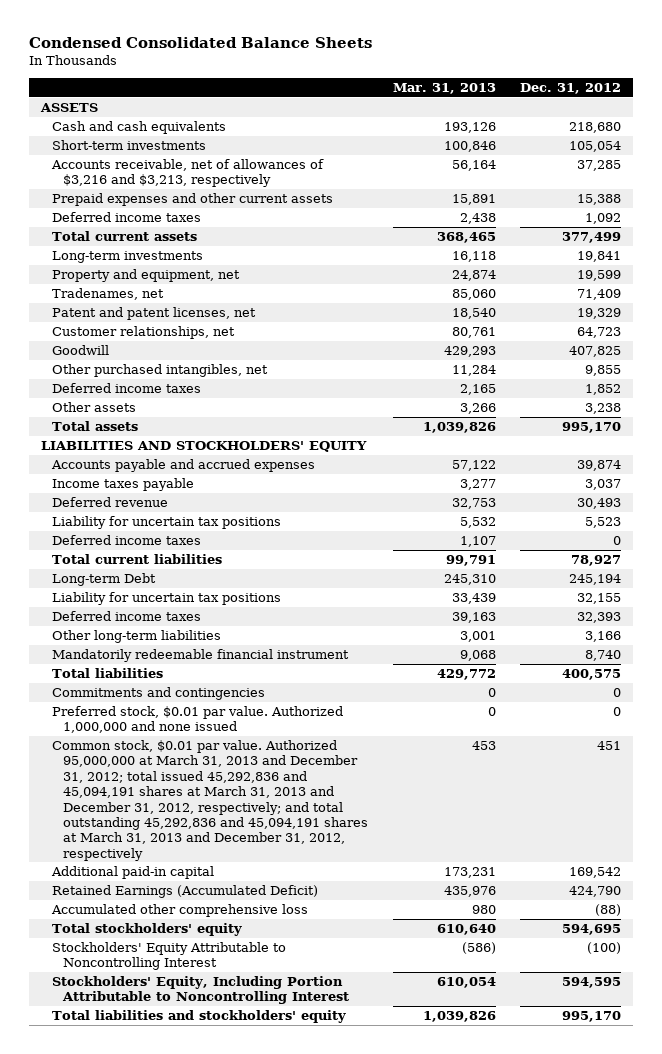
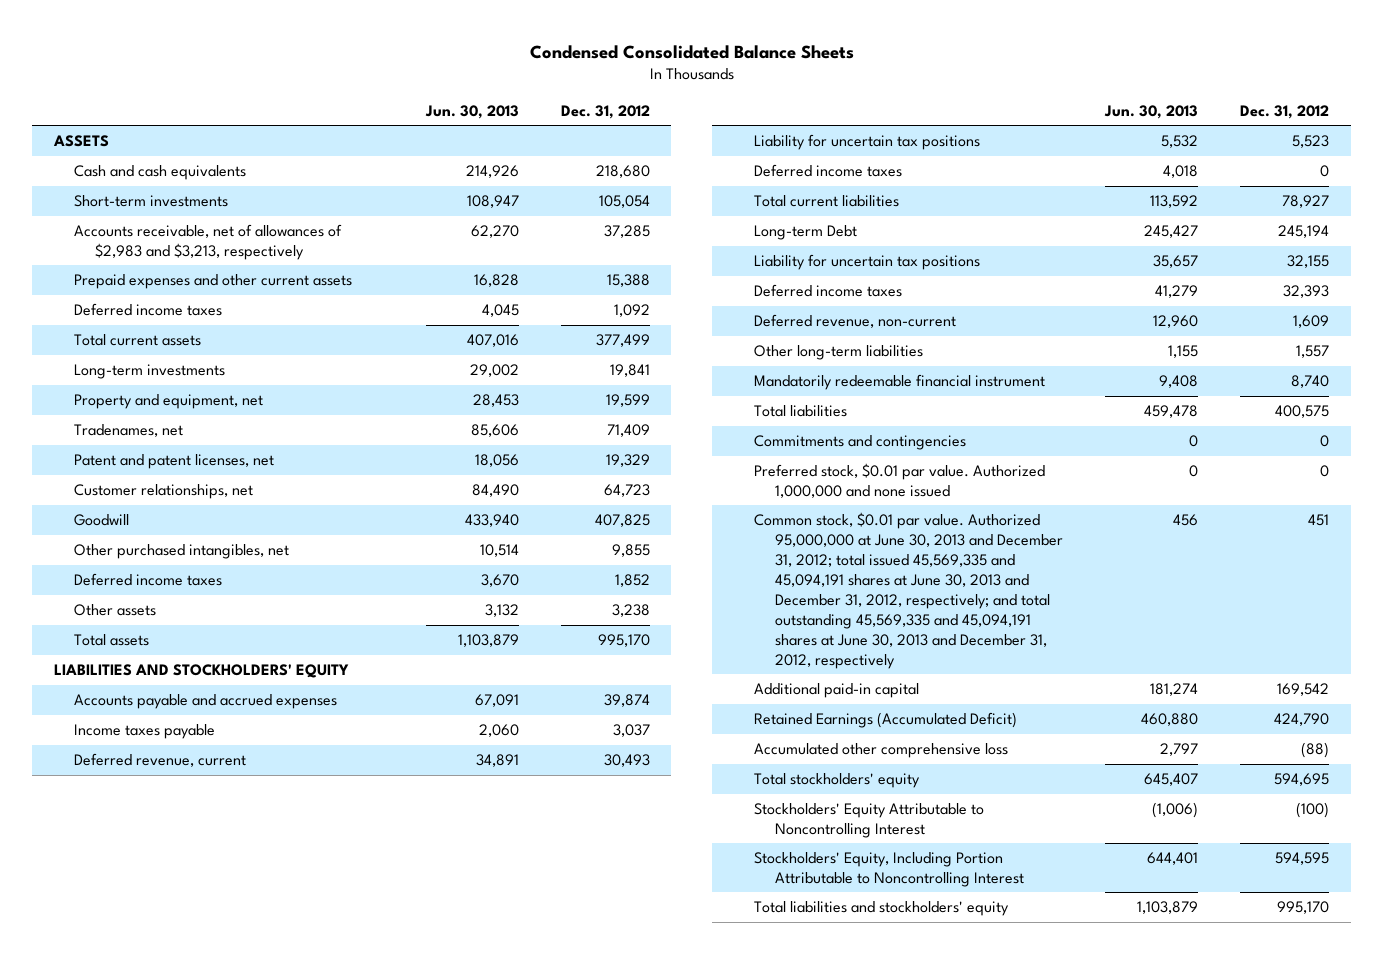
- | Mar. 31, 2013 | Dec. 31, 2012
+ | Jun. 30, 2013 | Dec. 31, 2012
- Accounts receivable, net of allowances of $3,216 and $3,213, respectively | 56,164 | 37,285
+ Accounts receivable, net of allowances of $2,983 and $3,213, respectively | 62,270 | 37,285
- Deferred revenue | 32,753 | 30,493
+ Deferred revenue, current | 34,891 | 30,493
- Other long-term liabilities | 3,001 | 3,166
+ Deferred revenue, non-current | 12,960 | 1,609
+ Other long-term liabilities | 1,155 | 1,557
- Common stock, $0.01 par value. Authorized 95,000,000 at March 31, 2013 and December 31, 2012; total issued 45,292,836 and 45,094,191 shares at March 31, 2013 and December 31, 2012, respectively; and total outstanding 45,292,836 and 45,094,191 shares at March 31, 2013 and December 31, 2012, respectively | 453 | 451
+ Common stock, $0.01 par value. Authorized 95,000,000 at June 30, 2013 and December 31, 2012; total issued 45,569,335 and 45,094,191 shares at June 30, 2013 and December 31, 2012, respectively; and total outstanding 45,569,335 and 45,094,191 shares at June 30, 2013 and December 31, 2012, respectively | 456 | 451

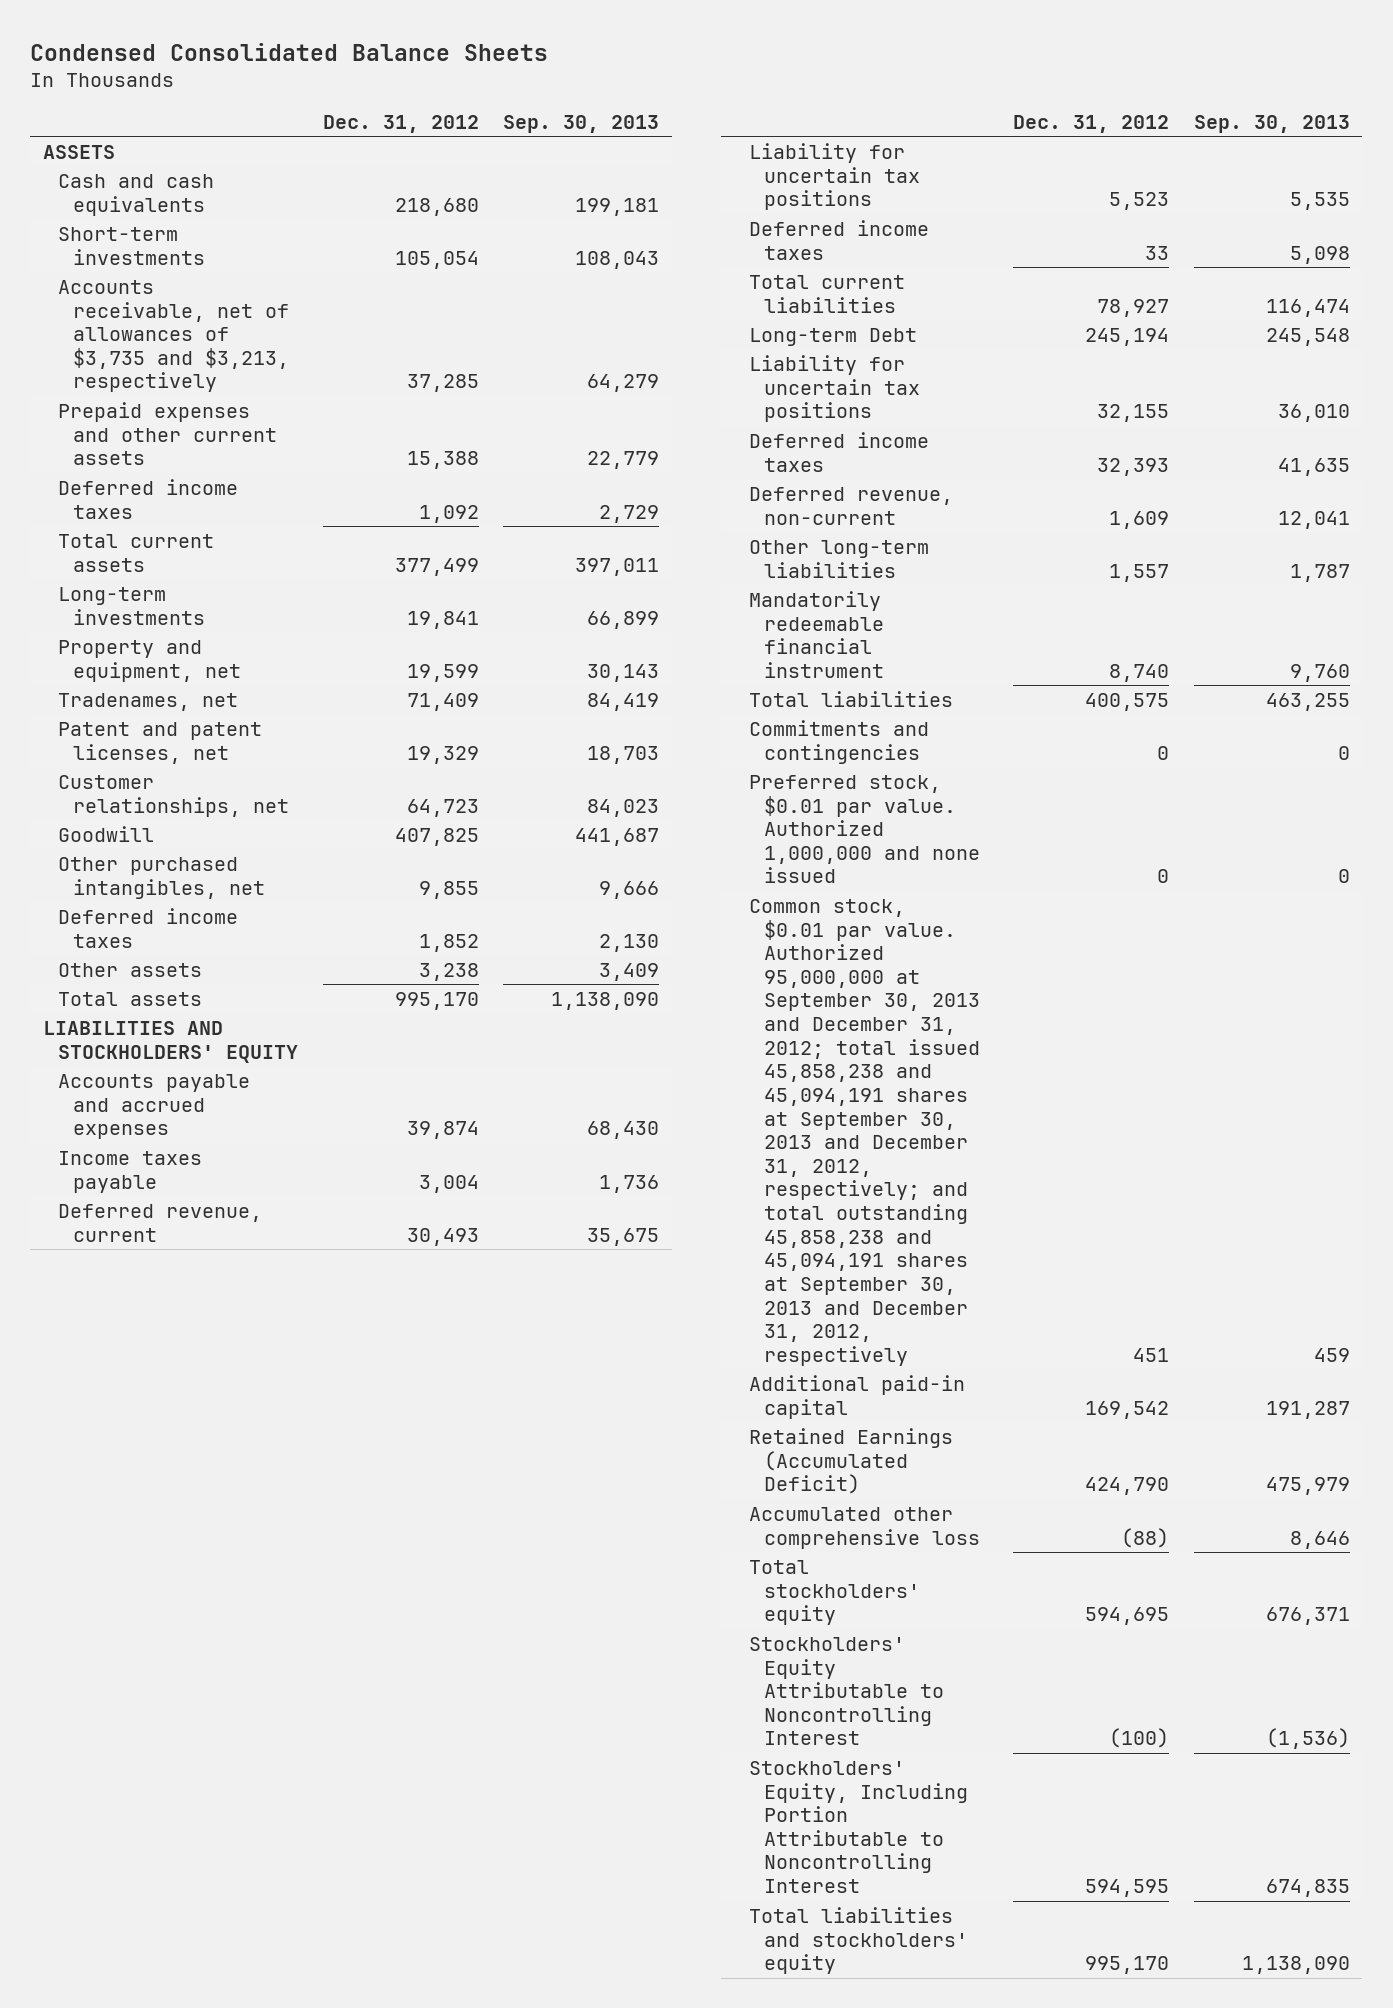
- | Jun. 30, 2013 | Dec. 31, 2012
+ | Dec. 31, 2012 | Sep. 30, 2013
- Accounts receivable, net of allowances of $2,983 and $3,213, respectively | 62,270 | 37,285
+ Accounts receivable, net of allowances of $3,735 and $3,213, respectively | 37,285 | 64,279
- Income taxes payable | 2,060 | 3,037
+ Income taxes payable | 3,004 | 1,736
- Deferred income taxes | 4,018 | 0
+ Deferred income taxes | 33 | 5,098
- Common stock, $0.01 par value. Authorized 95,000,000 at June 30, 2013 and December 31, 2012; total issued 45,569,335 and 45,094,191 shares at June 30, 2013 and December 31, 2012, respectively; and total outstanding 45,569,335 and 45,094,191 shares at June 30, 2013 and December 31, 2012, respectively | 456 | 451
+ Common stock, $0.01 par value. Authorized 95,000,000 at September 30, 2013 and December 31, 2012; total issued 45,858,238 and 45,094,191 shares at September 30, 2013 and December 31, 2012, respectively; and total outstanding 45,858,238 and 45,094,191 shares at September 30, 2013 and December 31, 2012, respectively | 451 | 459

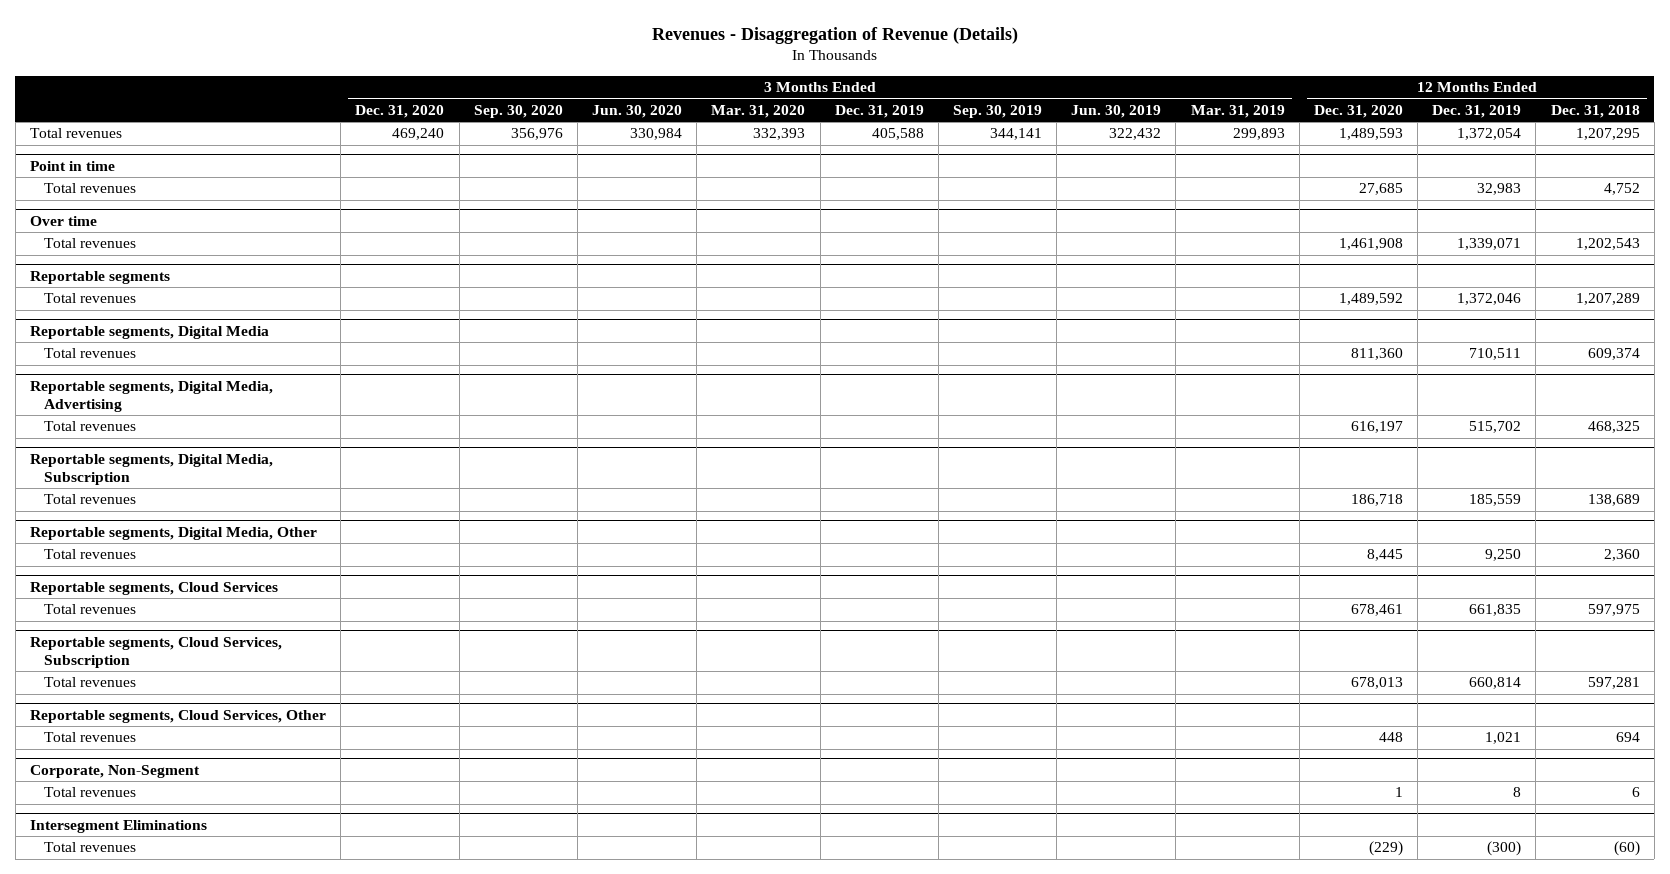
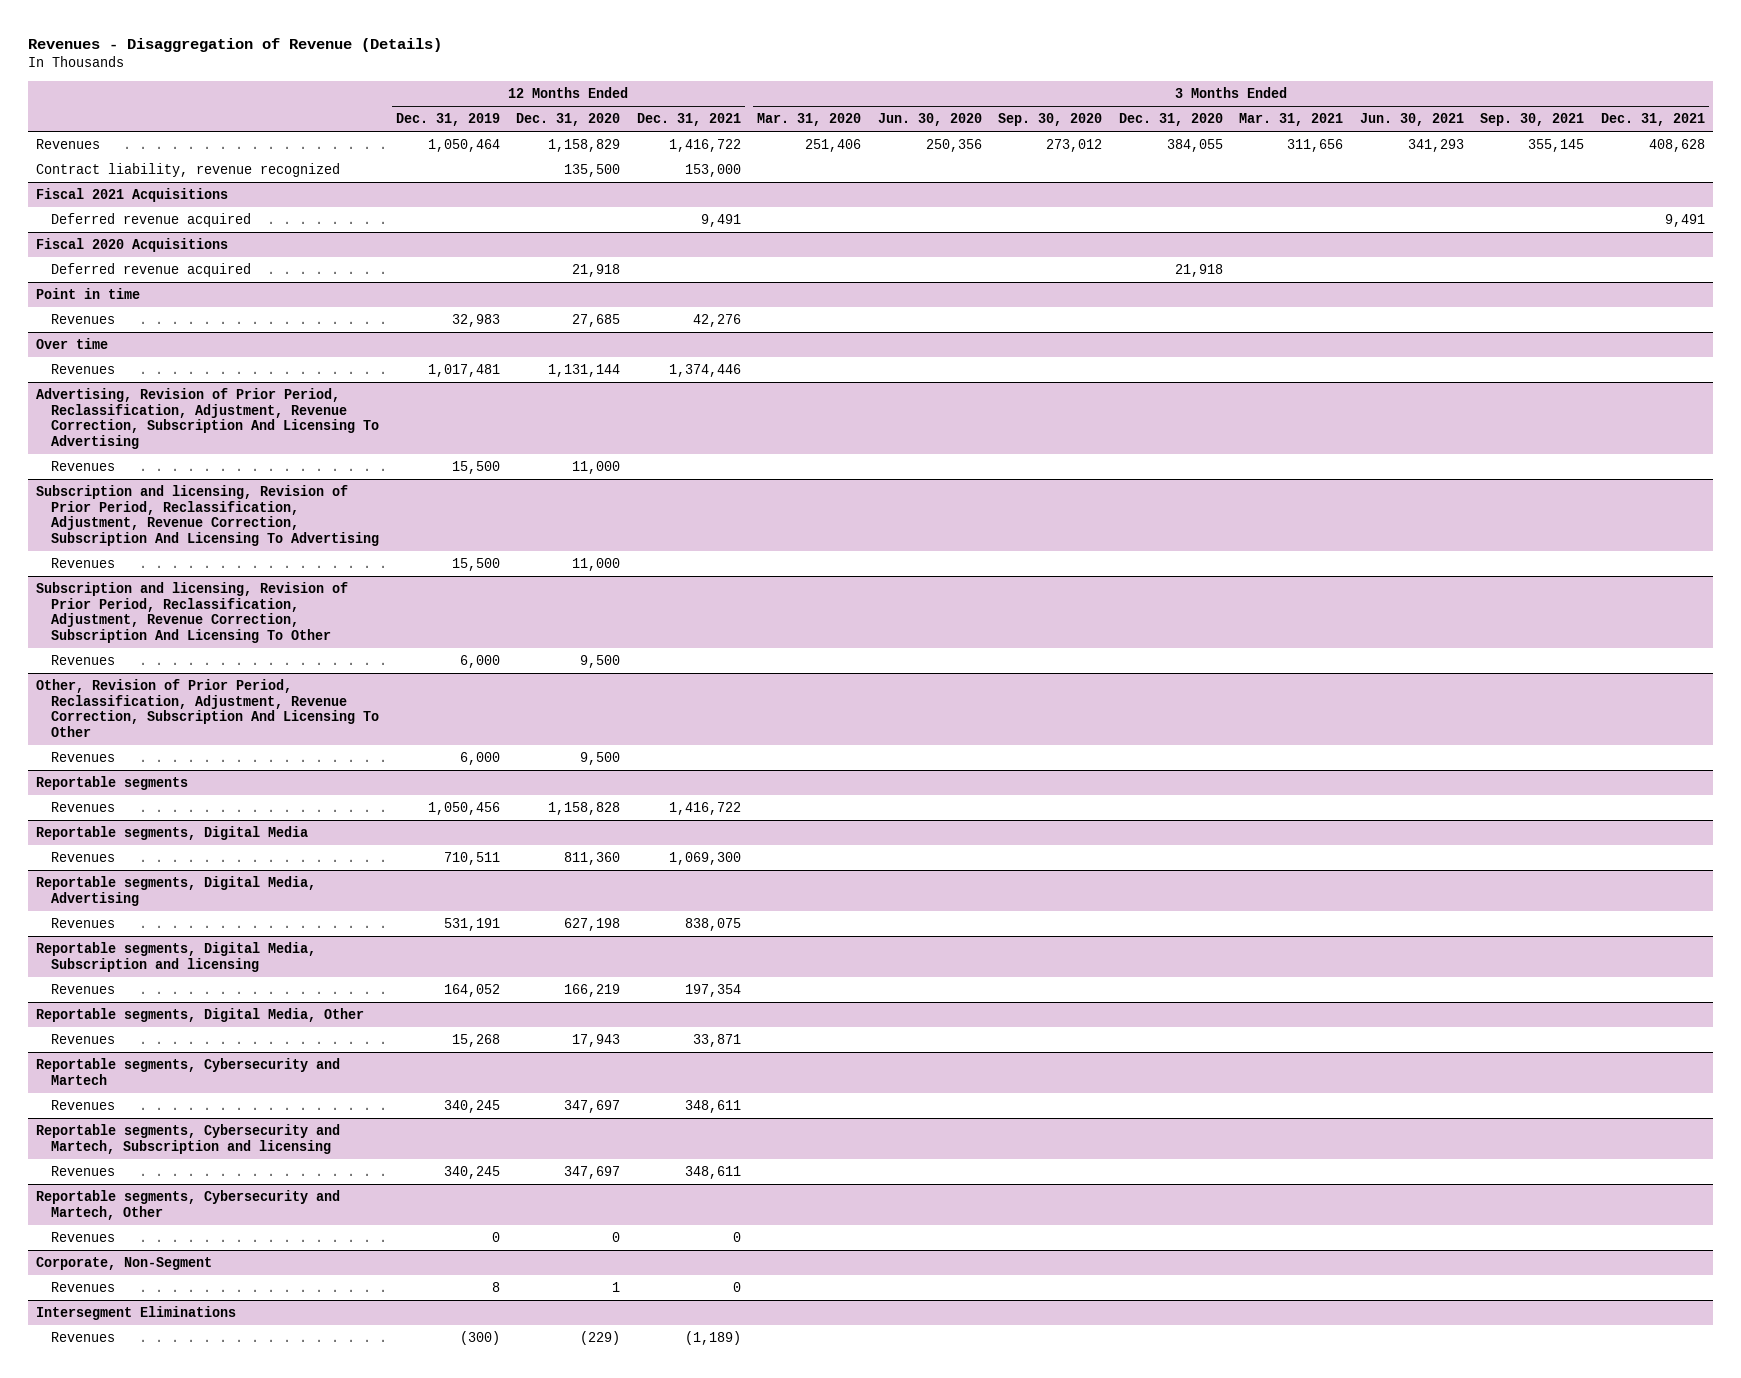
- | 3 Months Ended Dec. 31, 2020 | 3 Months Ended Sep. 30, 2020 | 3 Months Ended Jun. 30, 2020 | 3 Months Ended Mar. 31, 2020 | 3 Months Ended Dec. 31, 2019 | 3 Months Ended Sep. 30, 2019 | 3 Months Ended Jun. 30, 2019 | 3 Months Ended Mar. 31, 2019 | 12 Months Ended Dec. 31, 2020 | 12 Months Ended Dec. 31, 2019 | 12 Months Ended Dec. 31, 2018
+ | 12 Months Ended Dec. 31, 2019 | 12 Months Ended Dec. 31, 2020 | 12 Months Ended Dec. 31, 2021 | 3 Months Ended Mar. 31, 2020 | 3 Months Ended Jun. 30, 2020 | 3 Months Ended Sep. 30, 2020 | 3 Months Ended Dec. 31, 2020 | 3 Months Ended Mar. 31, 2021 | 3 Months Ended Jun. 30, 2021 | 3 Months Ended Sep. 30, 2021 | 3 Months Ended Dec. 31, 2021
- Total revenues | 469,240 | 356,976 | 330,984 | 332,393 | 405,588 | 344,141 | 322,432 | 299,893 | 1,489,593 | 1,372,054 | 1,207,295
+ Revenues | 1,050,464 | 1,158,829 | 1,416,722 | 251,406 | 250,356 | 273,012 | 384,055 | 311,656 | 341,293 | 355,145 | 408,628
+ Contract liability, revenue recognized | | 135,500 | 153,000 | | | | | | | |
+ Fiscal 2021 Acquisitions
+ Deferred revenue acquired | | | 9,491 | | | | | | | | 9,491
+ Fiscal 2020 Acquisitions
+ Deferred revenue acquired | | 21,918 | | | | | 21,918 | | | |
@ Point in time
- Total revenues | | | | | | | | | 27,685 | 32,983 | 4,752
+ Revenues | 32,983 | 27,685 | 42,276 | | | | | | | |
@ Over time
- Total revenues | | | | | | | | | 1,461,908 | 1,339,071 | 1,202,543
+ Revenues | 1,017,481 | 1,131,144 | 1,374,446 | | | | | | | |
+ Advertising, Revision of Prior Period, Reclassification, Adjustment, Revenue Correction, Subscription And Licensing To Advertising
+ Revenues | 15,500 | 11,000 | | | | | | | | |
+ Subscription and licensing, Revision of Prior Period, Reclassification, Adjustment, Revenue Correction, Subscription And Licensing To Advertising
+ Revenues | 15,500 | 11,000 | | | | | | | | |
+ Subscription and licensing, Revision of Prior Period, Reclassification, Adjustment, Revenue Correction, Subscription And Licensing To Other
+ Revenues | 6,000 | 9,500 | | | | | | | | |
+ Other, Revision of Prior Period, Reclassification, Adjustment, Revenue Correction, Subscription And Licensing To Other
+ Revenues | 6,000 | 9,500 | | | | | | | | |
@ Reportable segments
- Total revenues | | | | | | | | | 1,489,592 | 1,372,046 | 1,207,289
+ Revenues | 1,050,456 | 1,158,828 | 1,416,722 | | | | | | | |
@ Reportable segments, Digital Media
- Total revenues | | | | | | | | | 811,360 | 710,511 | 609,374
+ Revenues | 710,511 | 811,360 | 1,069,300 | | | | | | | |
@ Reportable segments, Digital Media, Advertising
- Total revenues | | | | | | | | | 616,197 | 515,702 | 468,325
- Reportable segments, Digital Media, Subscription
- Total revenues | | | | | | | | | 186,718 | 185,559 | 138,689
@ Reportable segments, Digital Media, Advertising
+ Revenues | 531,191 | 627,198 | 838,075 | | | | | | | |
+ Reportable segments, Digital Media, Subscription and licensing
+ Revenues | 164,052 | 166,219 | 197,354 | | | | | | | |
@ Reportable segments, Digital Media, Other
- Total revenues | | | | | | | | | 8,445 | 9,250 | 2,360
- Reportable segments, Cloud Services
- Total revenues | | | | | | | | | 678,461 | 661,835 | 597,975
- Reportable segments, Cloud Services, Subscription
- Total revenues | | | | | | | | | 678,013 | 660,814 | 597,281
- Reportable segments, Cloud Services, Other
- Total revenues | | | | | | | | | 448 | 1,021 | 694
@ Reportable segments, Digital Media, Other
+ Revenues | 15,268 | 17,943 | 33,871 | | | | | | | |
+ Reportable segments, Cybersecurity and Martech
+ Revenues | 340,245 | 347,697 | 348,611 | | | | | | | |
+ Reportable segments, Cybersecurity and Martech, Subscription and licensing
+ Revenues | 340,245 | 347,697 | 348,611 | | | | | | | |
+ Reportable segments, Cybersecurity and Martech, Other
+ Revenues | 0 | 0 | 0 | | | | | | | |
@ Corporate, Non-Segment
- Total revenues | | | | | | | | | 1 | 8 | 6
+ Revenues | 8 | 1 | 0 | | | | | | | |
@ Intersegment Eliminations
- Total revenues | | | | | | | | | (229) | (300) | (60)
+ Revenues | (300) | (229) | (1,189) | | | | | | | |

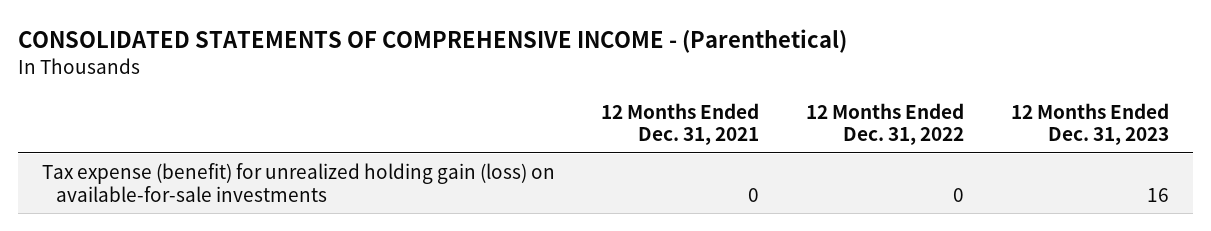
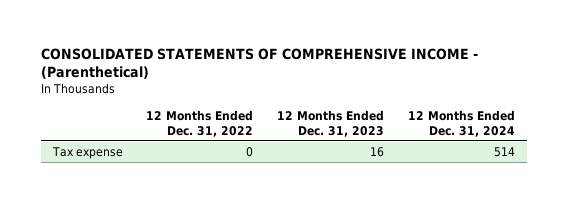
- | 12 Months Ended Dec. 31, 2021 | 12 Months Ended Dec. 31, 2022 | 12 Months Ended Dec. 31, 2023
+ | 12 Months Ended Dec. 31, 2022 | 12 Months Ended Dec. 31, 2023 | 12 Months Ended Dec. 31, 2024
- Tax expense (benefit) for unrealized holding gain (loss) on available-for-sale investments | 0 | 0 | 16
+ Tax expense | 0 | 16 | 514

